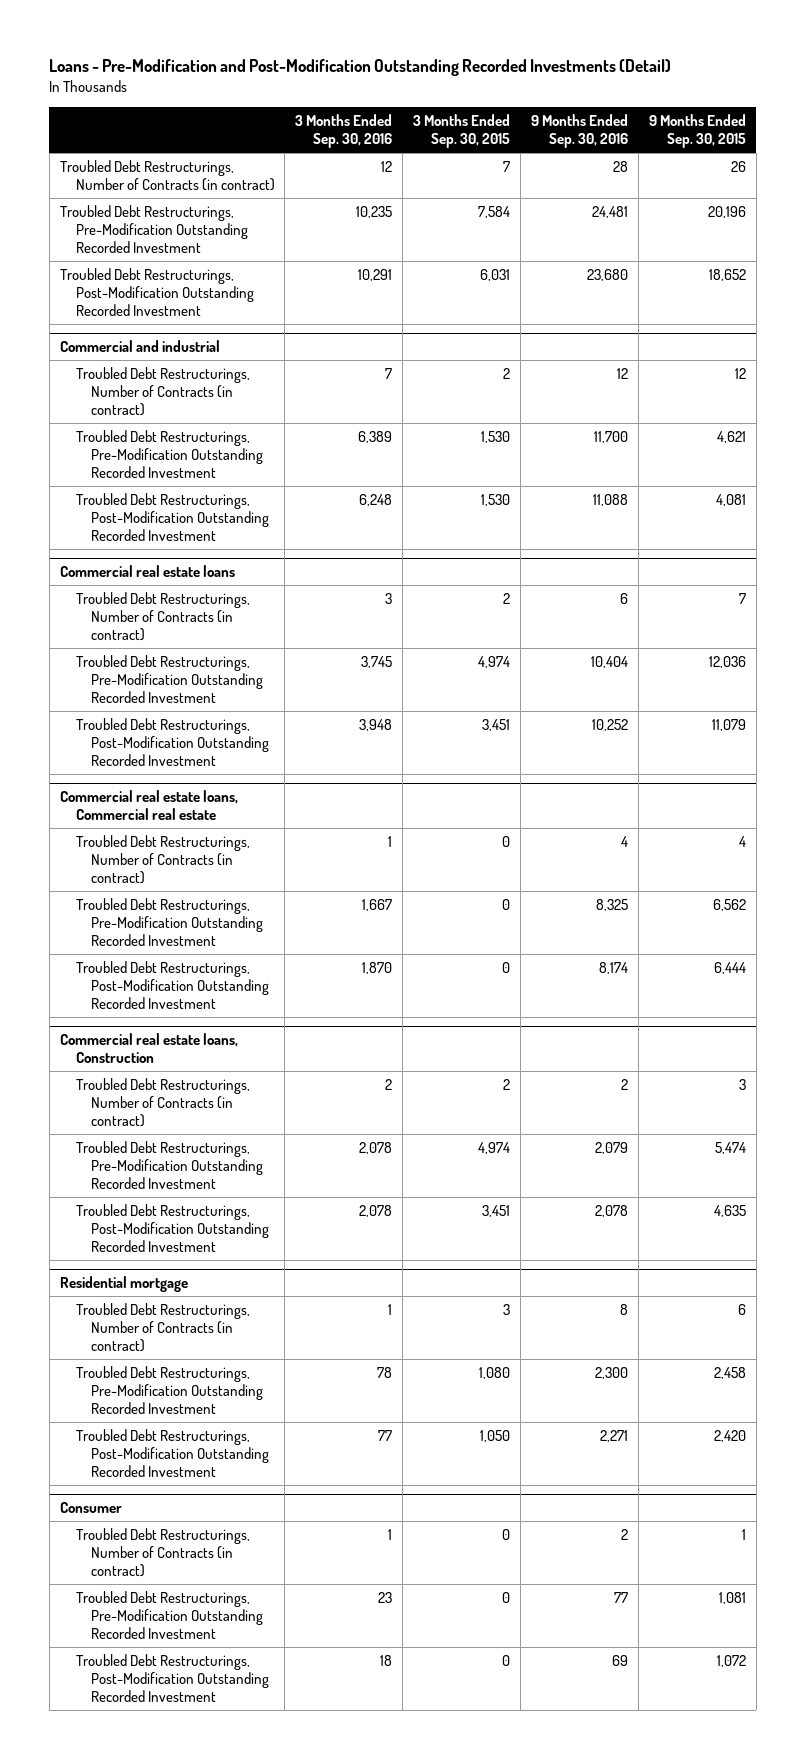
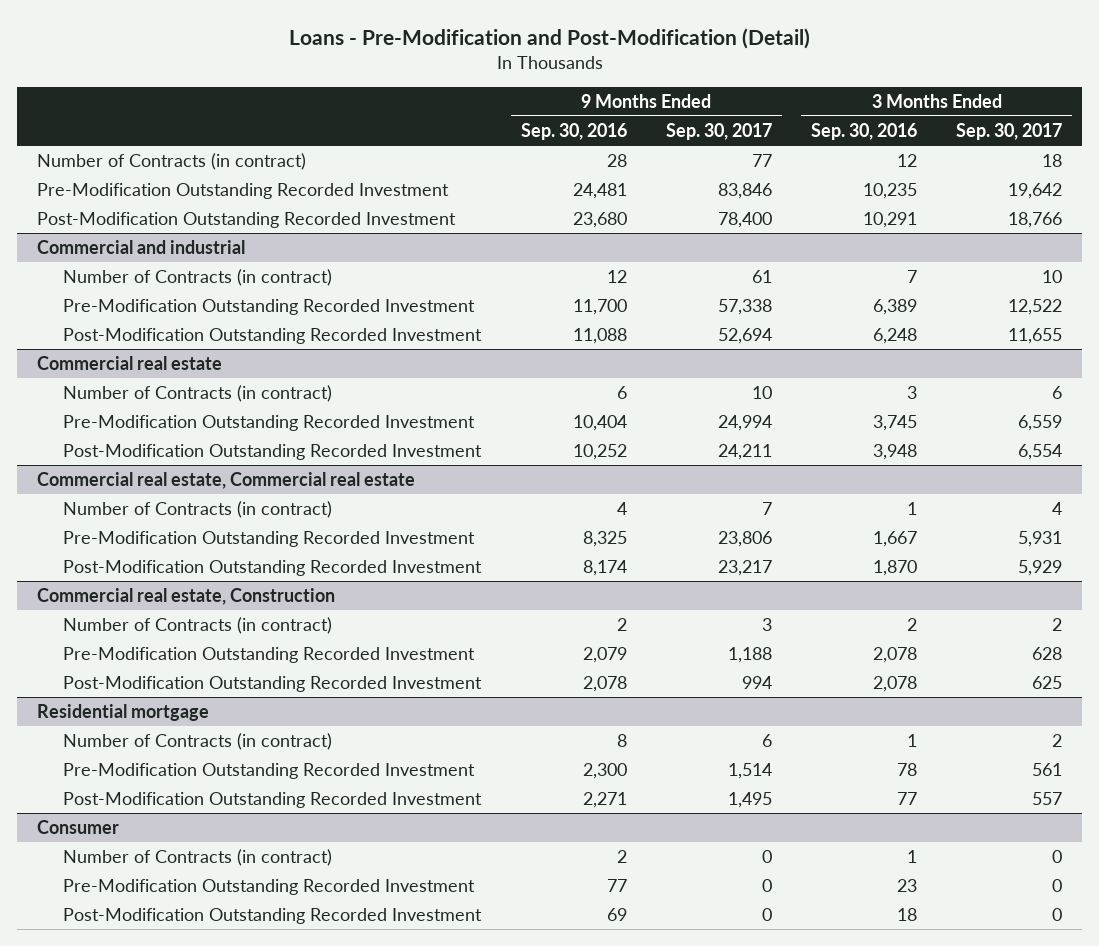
- Loans - Pre-Modification and Post-Modification Outstanding Recorded Investments (Detail)
+ Loans - Pre-Modification and Post-Modification (Detail)
- | 3 Months Ended Sep. 30, 2016 | 3 Months Ended Sep. 30, 2015 | 9 Months Ended Sep. 30, 2016 | 9 Months Ended Sep. 30, 2015
+ | 9 Months Ended Sep. 30, 2016 | 9 Months Ended Sep. 30, 2017 | 3 Months Ended Sep. 30, 2016 | 3 Months Ended Sep. 30, 2017
- Troubled Debt Restructurings, Number of Contracts (in contract) | 12 | 7 | 28 | 26
- Troubled Debt Restructurings, Pre-Modification Outstanding Recorded Investment | 10,235 | 7,584 | 24,481 | 20,196
- Troubled Debt Restructurings, Post-Modification Outstanding Recorded Investment | 10,291 | 6,031 | 23,680 | 18,652
+ Number of Contracts (in contract) | 28 | 77 | 12 | 18
+ Pre-Modification Outstanding Recorded Investment | 24,481 | 83,846 | 10,235 | 19,642
+ Post-Modification Outstanding Recorded Investment | 23,680 | 78,400 | 10,291 | 18,766
@ Commercial and industrial
- Troubled Debt Restructurings, Number of Contracts (in contract) | 7 | 2 | 12 | 12
- Troubled Debt Restructurings, Pre-Modification Outstanding Recorded Investment | 6,389 | 1,530 | 11,700 | 4,621
- Troubled Debt Restructurings, Post-Modification Outstanding Recorded Investment | 6,248 | 1,530 | 11,088 | 4,081
- Commercial real estate loans
- Troubled Debt Restructurings, Number of Contracts (in contract) | 3 | 2 | 6 | 7
- Troubled Debt Restructurings, Pre-Modification Outstanding Recorded Investment | 3,745 | 4,974 | 10,404 | 12,036
- Troubled Debt Restructurings, Post-Modification Outstanding Recorded Investment | 3,948 | 3,451 | 10,252 | 11,079
- Commercial real estate loans, Commercial real estate
- Troubled Debt Restructurings, Number of Contracts (in contract) | 1 | 0 | 4 | 4
- Troubled Debt Restructurings, Pre-Modification Outstanding Recorded Investment | 1,667 | 0 | 8,325 | 6,562
- Troubled Debt Restructurings, Post-Modification Outstanding Recorded Investment | 1,870 | 0 | 8,174 | 6,444
- Commercial real estate loans, Construction
- Troubled Debt Restructurings, Number of Contracts (in contract) | 2 | 2 | 2 | 3
- Troubled Debt Restructurings, Pre-Modification Outstanding Recorded Investment | 2,078 | 4,974 | 2,079 | 5,474
- Troubled Debt Restructurings, Post-Modification Outstanding Recorded Investment | 2,078 | 3,451 | 2,078 | 4,635
@ Commercial and industrial
+ Number of Contracts (in contract) | 12 | 61 | 7 | 10
+ Pre-Modification Outstanding Recorded Investment | 11,700 | 57,338 | 6,389 | 12,522
+ Post-Modification Outstanding Recorded Investment | 11,088 | 52,694 | 6,248 | 11,655
+ Commercial real estate
+ Number of Contracts (in contract) | 6 | 10 | 3 | 6
+ Pre-Modification Outstanding Recorded Investment | 10,404 | 24,994 | 3,745 | 6,559
+ Post-Modification Outstanding Recorded Investment | 10,252 | 24,211 | 3,948 | 6,554
+ Commercial real estate, Commercial real estate
+ Number of Contracts (in contract) | 4 | 7 | 1 | 4
+ Pre-Modification Outstanding Recorded Investment | 8,325 | 23,806 | 1,667 | 5,931
+ Post-Modification Outstanding Recorded Investment | 8,174 | 23,217 | 1,870 | 5,929
+ Commercial real estate, Construction
+ Number of Contracts (in contract) | 2 | 3 | 2 | 2
+ Pre-Modification Outstanding Recorded Investment | 2,079 | 1,188 | 2,078 | 628
+ Post-Modification Outstanding Recorded Investment | 2,078 | 994 | 2,078 | 625
@ Residential mortgage
- Troubled Debt Restructurings, Number of Contracts (in contract) | 1 | 3 | 8 | 6
- Troubled Debt Restructurings, Pre-Modification Outstanding Recorded Investment | 78 | 1,080 | 2,300 | 2,458
- Troubled Debt Restructurings, Post-Modification Outstanding Recorded Investment | 77 | 1,050 | 2,271 | 2,420
+ Number of Contracts (in contract) | 8 | 6 | 1 | 2
+ Pre-Modification Outstanding Recorded Investment | 2,300 | 1,514 | 78 | 561
+ Post-Modification Outstanding Recorded Investment | 2,271 | 1,495 | 77 | 557
@ Consumer
- Troubled Debt Restructurings, Number of Contracts (in contract) | 1 | 0 | 2 | 1
- Troubled Debt Restructurings, Pre-Modification Outstanding Recorded Investment | 23 | 0 | 77 | 1,081
- Troubled Debt Restructurings, Post-Modification Outstanding Recorded Investment | 18 | 0 | 69 | 1,072
+ Number of Contracts (in contract) | 2 | 0 | 1 | 0
+ Pre-Modification Outstanding Recorded Investment | 77 | 0 | 23 | 0
+ Post-Modification Outstanding Recorded Investment | 69 | 0 | 18 | 0

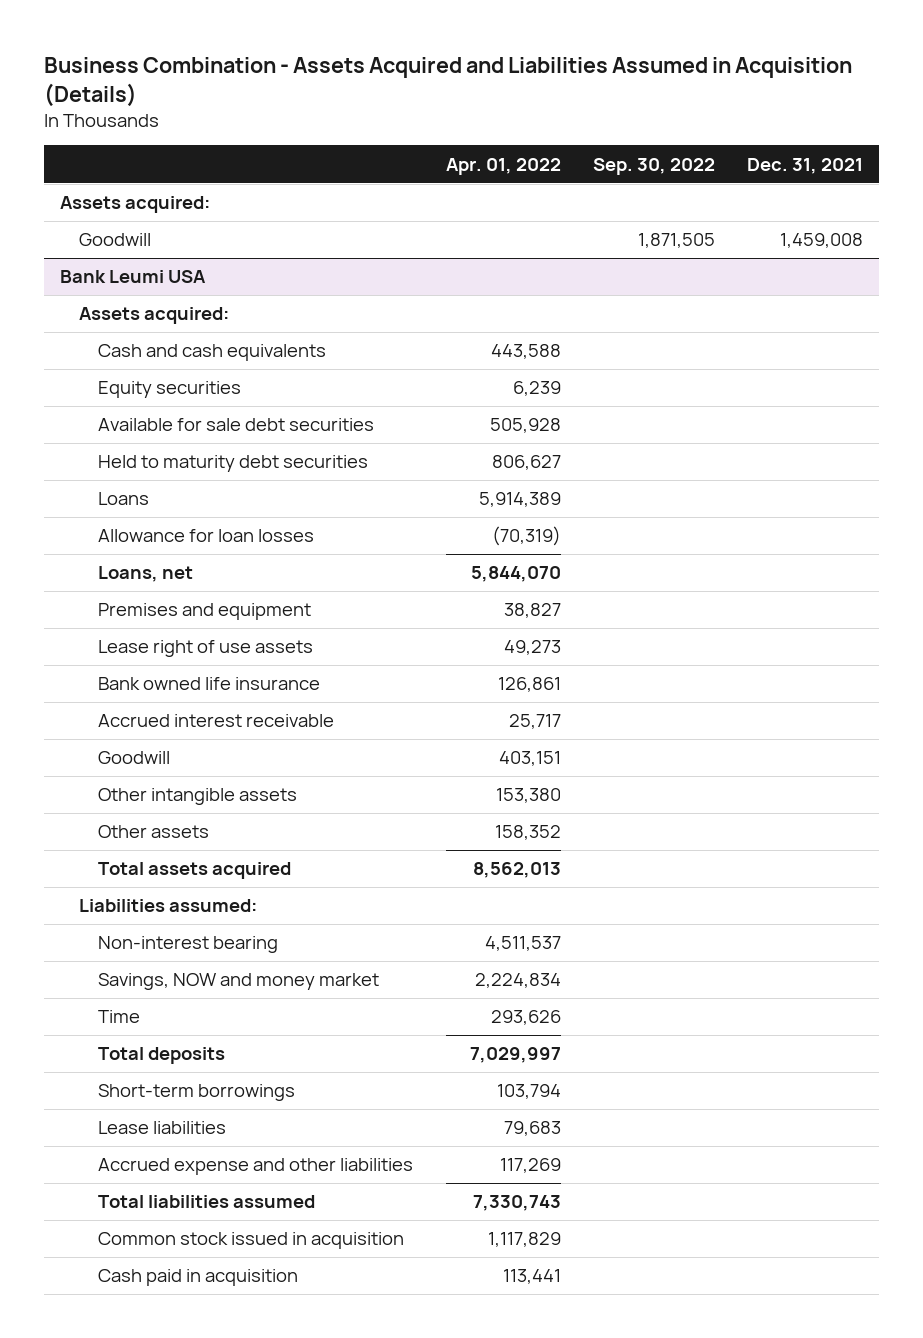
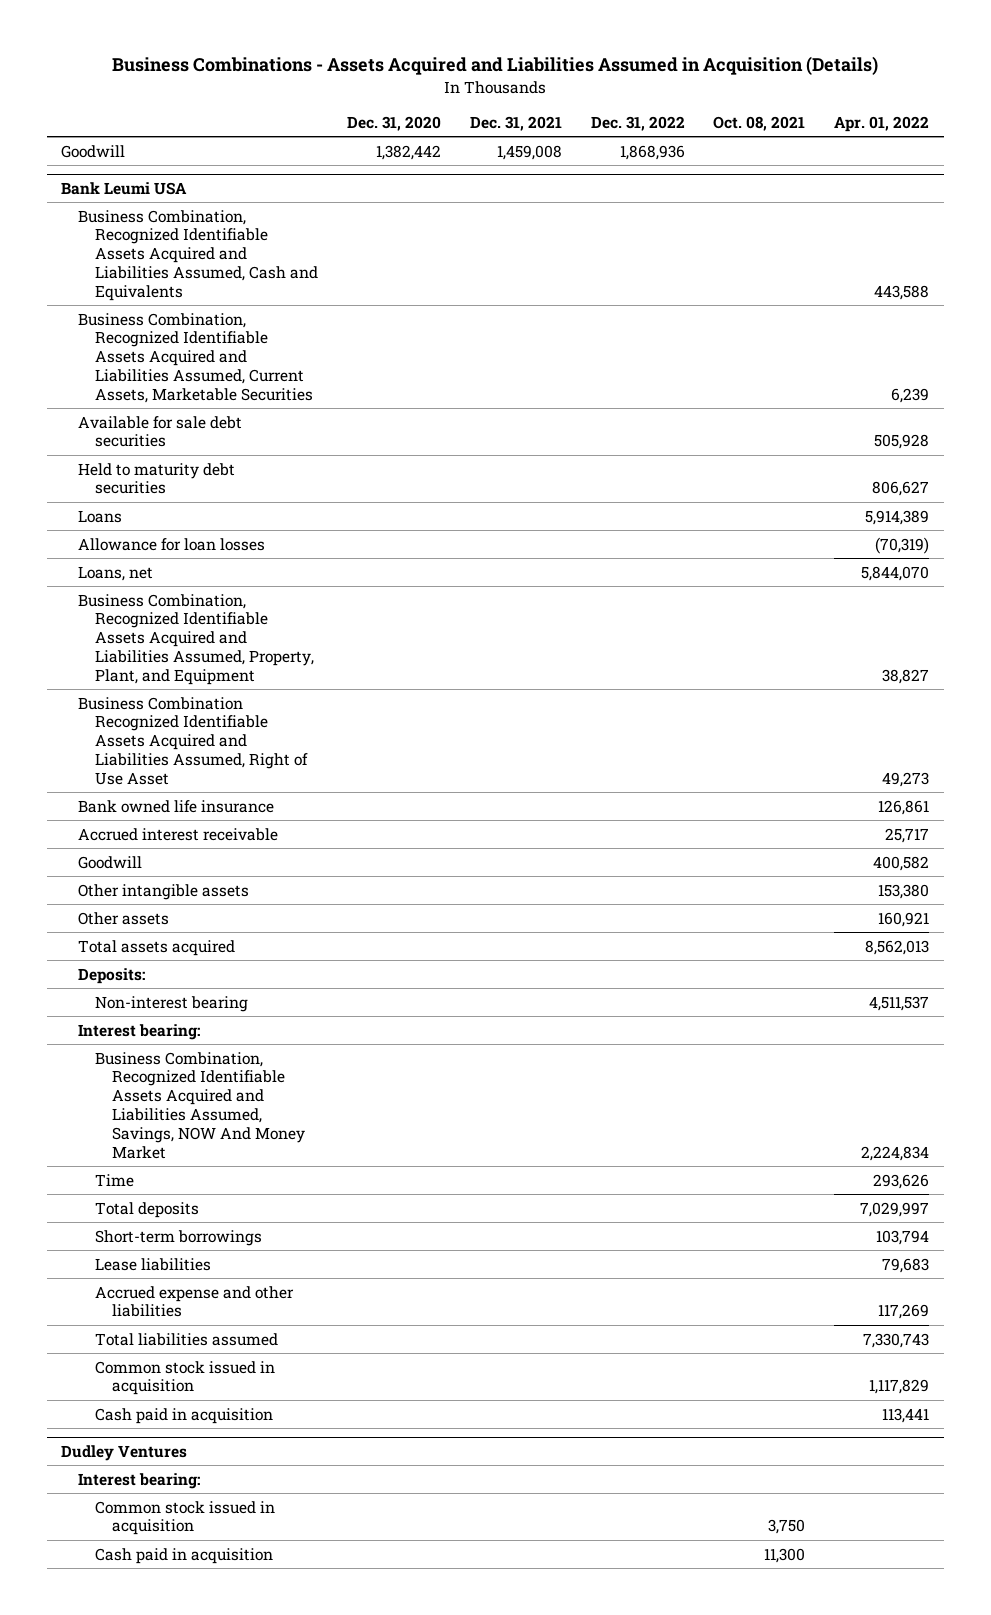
- Business Combination - Assets Acquired and Liabilities Assumed in Acquisition (Details)
+ Business Combinations - Assets Acquired and Liabilities Assumed in Acquisition (Details)
- | Apr. 01, 2022 | Sep. 30, 2022 | Dec. 31, 2021
+ | Dec. 31, 2020 | Dec. 31, 2021 | Dec. 31, 2022 | Oct. 08, 2021 | Apr. 01, 2022
- Assets acquired:
@ Bank Leumi USA
- Assets acquired:
- Cash and cash equivalents | 443,588 | |
- Equity securities | 6,239 | |
+ Business Combination, Recognized Identifiable Assets Acquired and Liabilities Assumed, Cash and Equivalents | | | | | 443,588
+ Business Combination, Recognized Identifiable Assets Acquired and Liabilities Assumed, Current Assets, Marketable Securities | | | | | 6,239
- Premises and equipment | 38,827 | |
- Lease right of use assets | 49,273 | |
+ Business Combination, Recognized Identifiable Assets Acquired and Liabilities Assumed, Property, Plant, and Equipment | | | | | 38,827
+ Business Combination Recognized Identifiable Assets Acquired and Liabilities Assumed, Right of Use Asset | | | | | 49,273
- Goodwill | 403,151 | |
+ Goodwill | | | | | 400,582
- Other assets | 158,352 | |
+ Other assets | | | | | 160,921
- Liabilities assumed:
+ Deposits:
- Savings, NOW and money market | 2,224,834 | |
+ Interest bearing:
+ Business Combination, Recognized Identifiable Assets Acquired and Liabilities Assumed, Savings, NOW And Money Market | | | | | 2,224,834
+ Dudley Ventures
+ Interest bearing:
+ Common stock issued in acquisition | | | | 3,750 |
+ Cash paid in acquisition | | | | 11,300 |

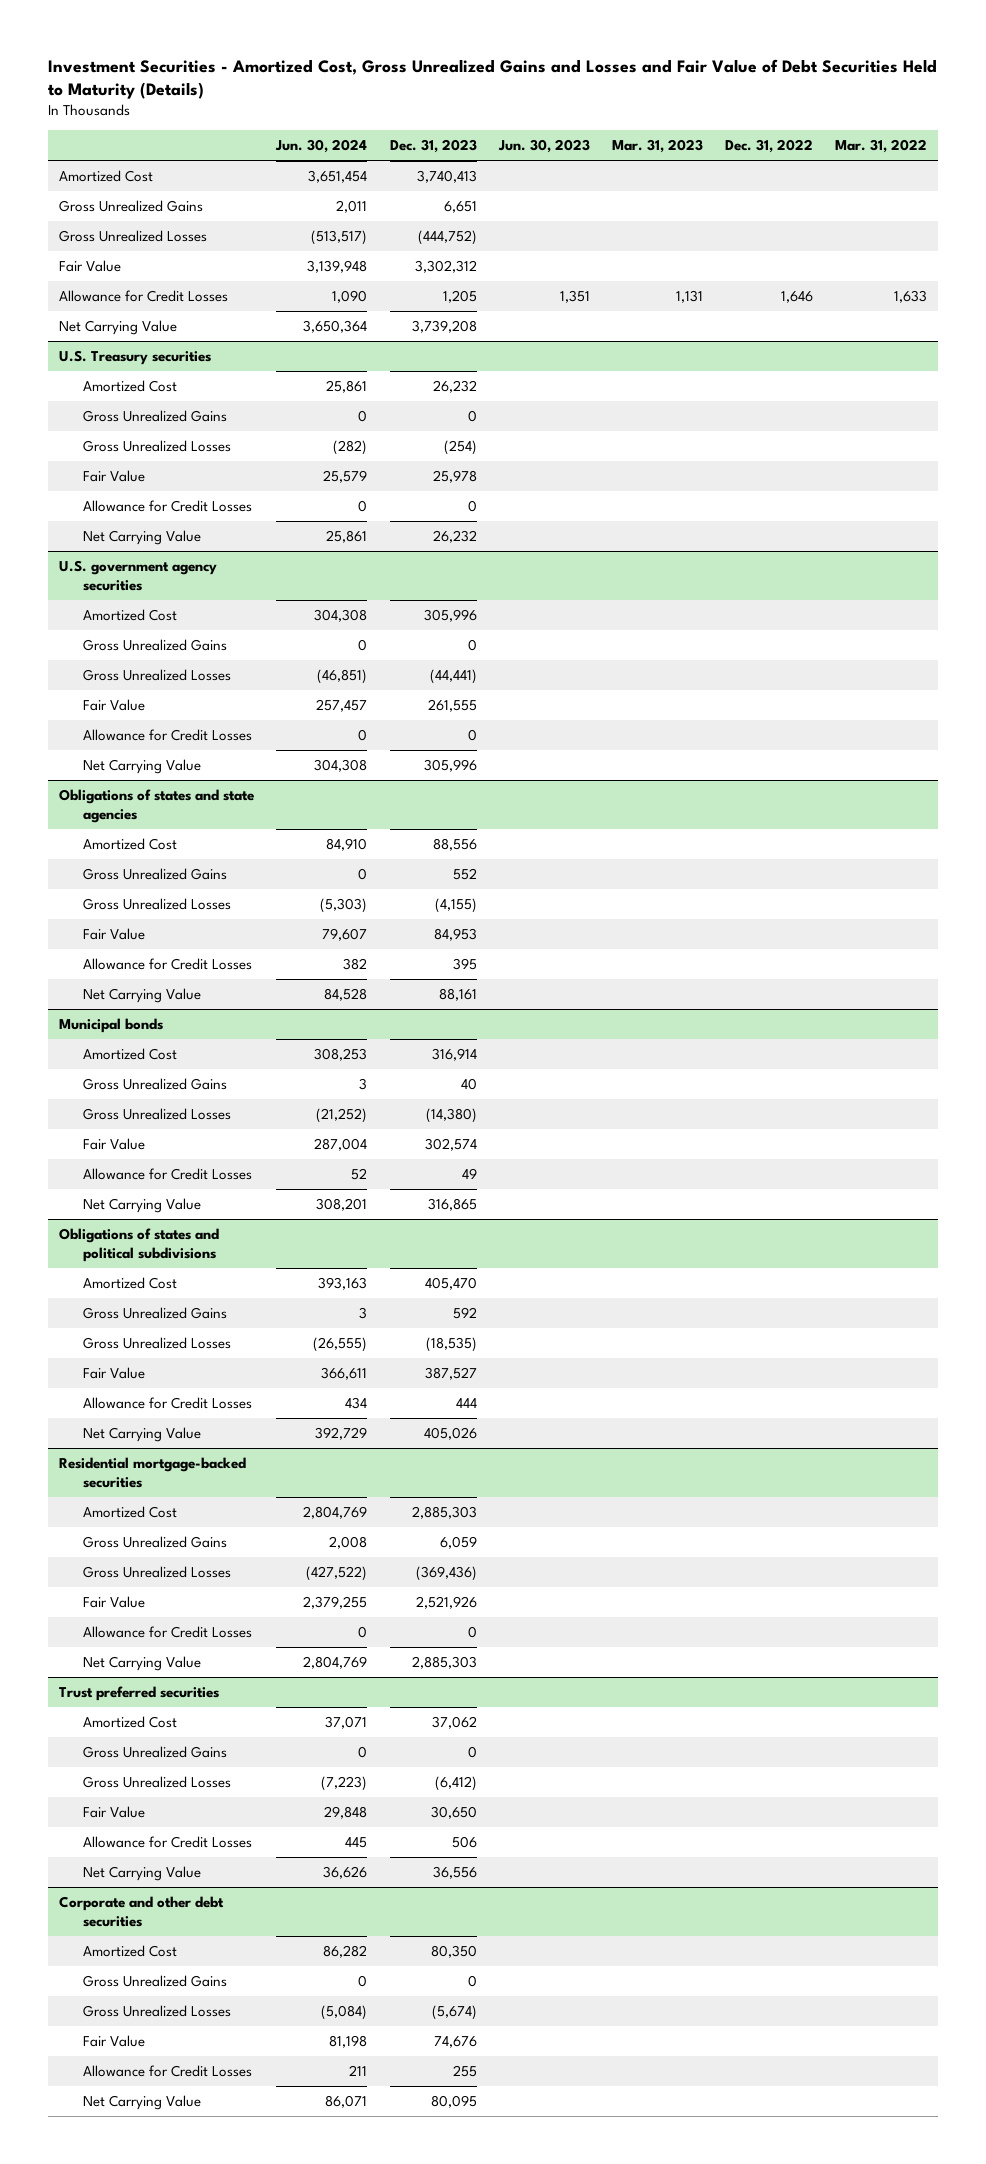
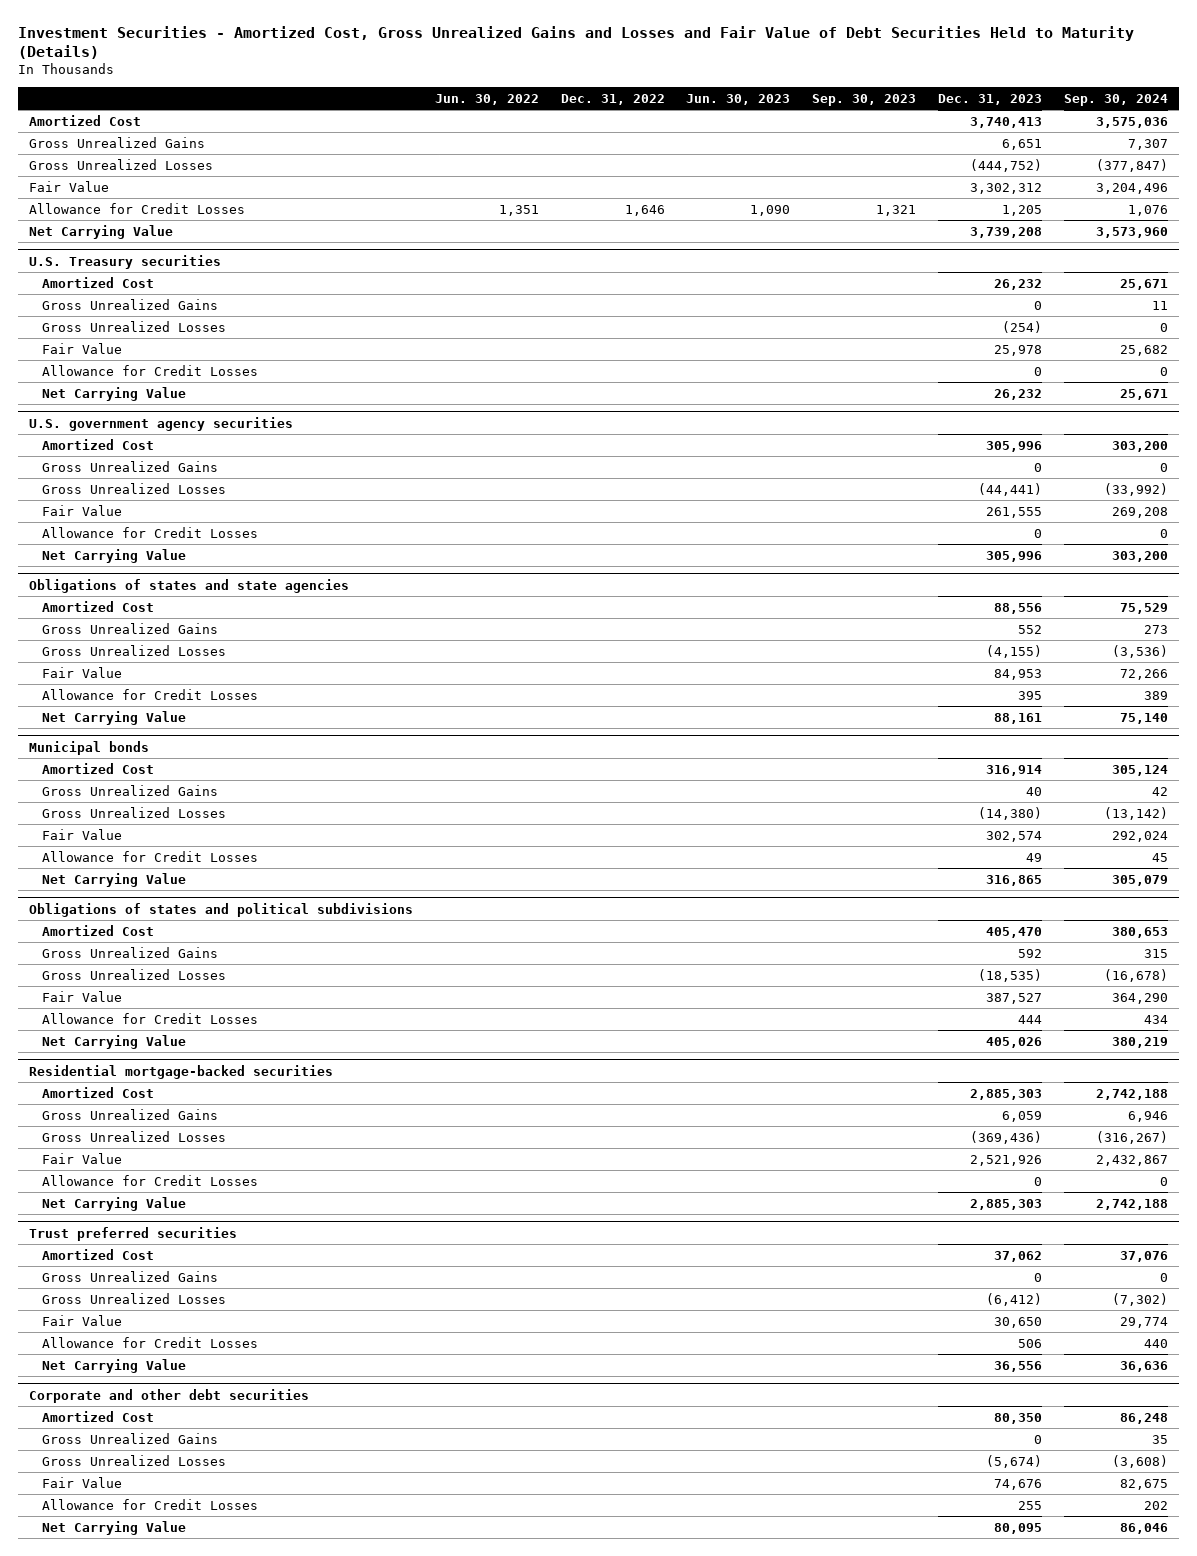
- | Jun. 30, 2024 | Dec. 31, 2023 | Jun. 30, 2023 | Mar. 31, 2023 | Dec. 31, 2022 | Mar. 31, 2022
+ | Jun. 30, 2022 | Dec. 31, 2022 | Jun. 30, 2023 | Sep. 30, 2023 | Dec. 31, 2023 | Sep. 30, 2024
- Allowance for Credit Losses | 1,090 | 1,205 | 1,351 | 1,131 | 1,646 | 1,633
+ Allowance for Credit Losses | 1,351 | 1,646 | 1,090 | 1,321 | 1,205 | 1,076

